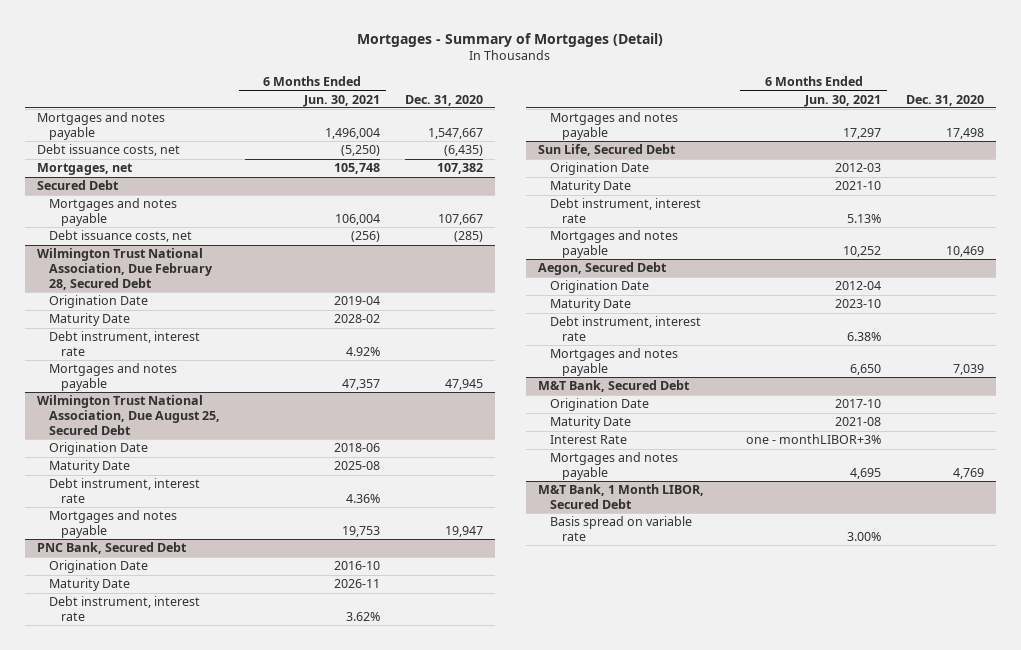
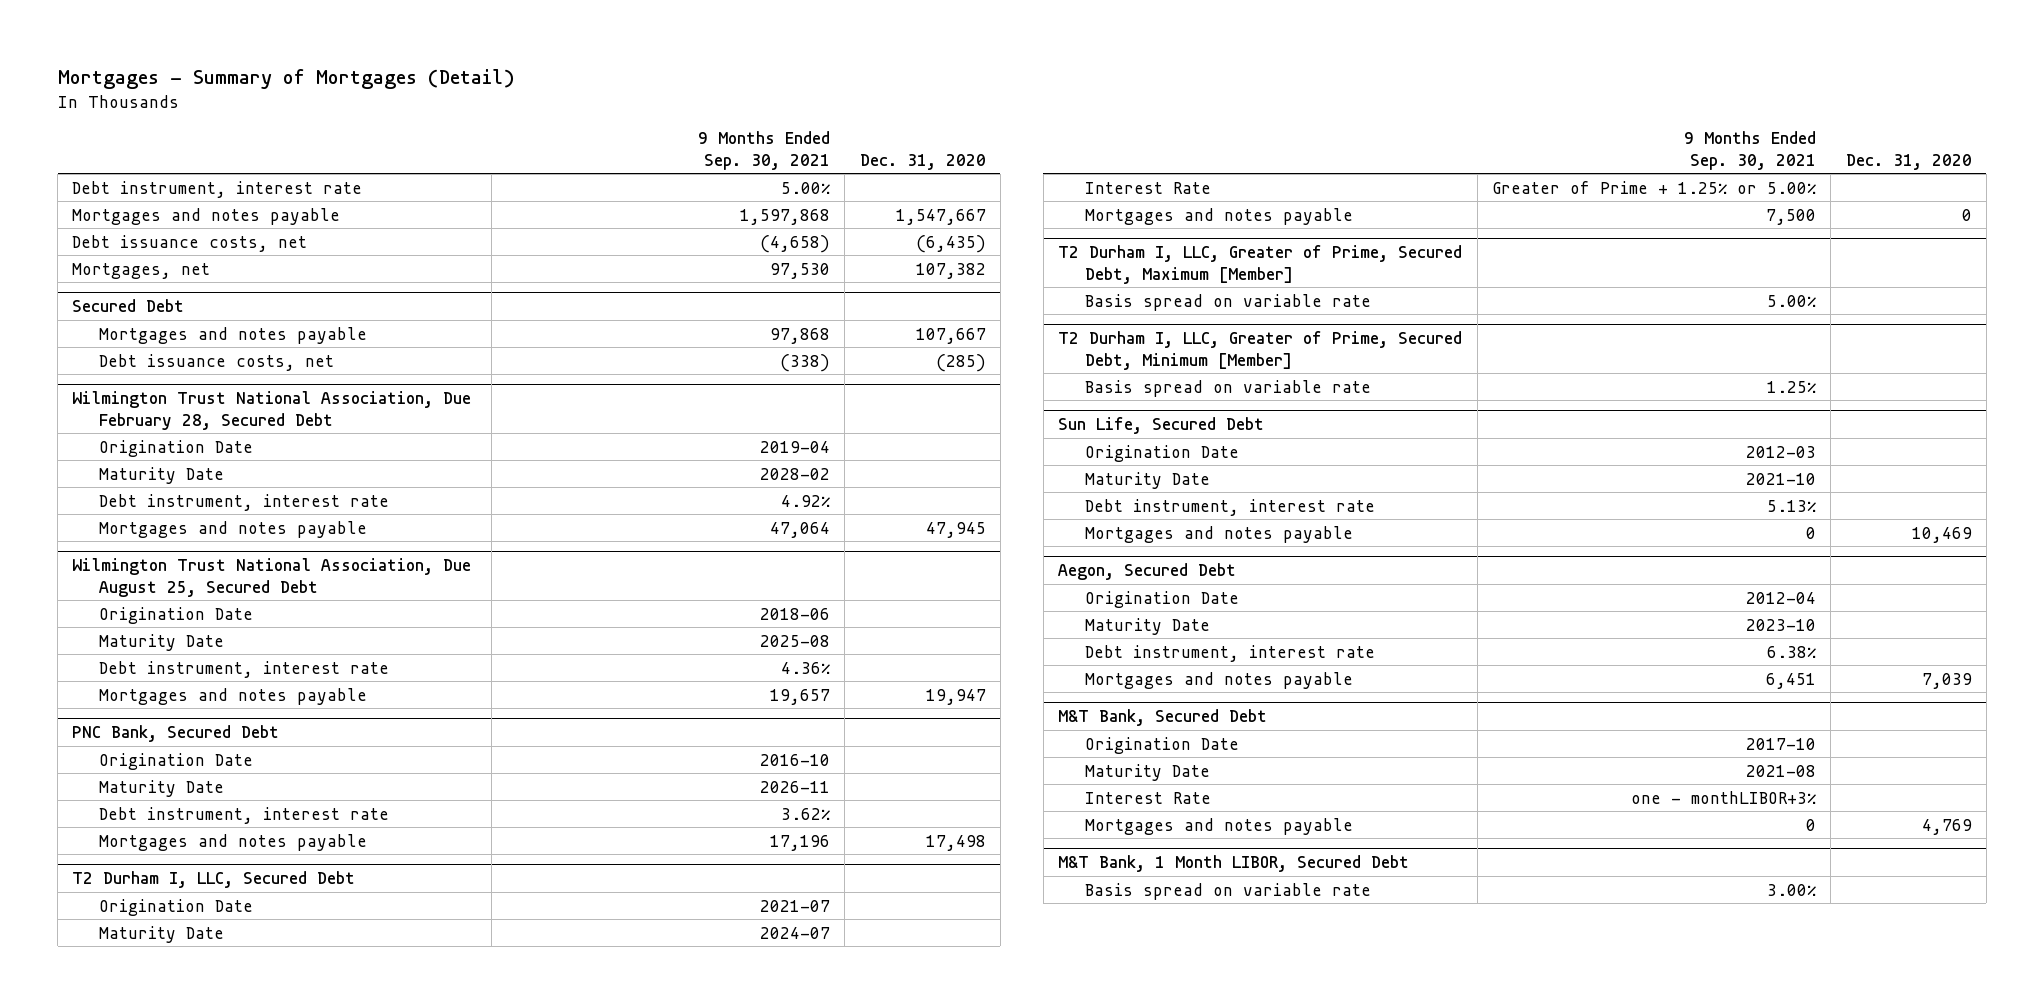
- | 6 Months Ended Jun. 30, 2021 | Dec. 31, 2020
+ | 9 Months Ended Sep. 30, 2021 | Dec. 31, 2020
+ Debt instrument, interest rate | 5.00% |
+ T2 Durham I, LLC, Secured Debt
+ Origination Date | 2021-07 |
+ Maturity Date | 2024-07 |
+ Interest Rate | Greater of Prime + 1.25% or 5.00% |
+ Mortgages and notes payable | 7,500 | 0
+ T2 Durham I, LLC, Greater of Prime, Secured Debt, Maximum [Member]
+ Basis spread on variable rate | 5.00% |
+ T2 Durham I, LLC, Greater of Prime, Secured Debt, Minimum [Member]
+ Basis spread on variable rate | 1.25% |

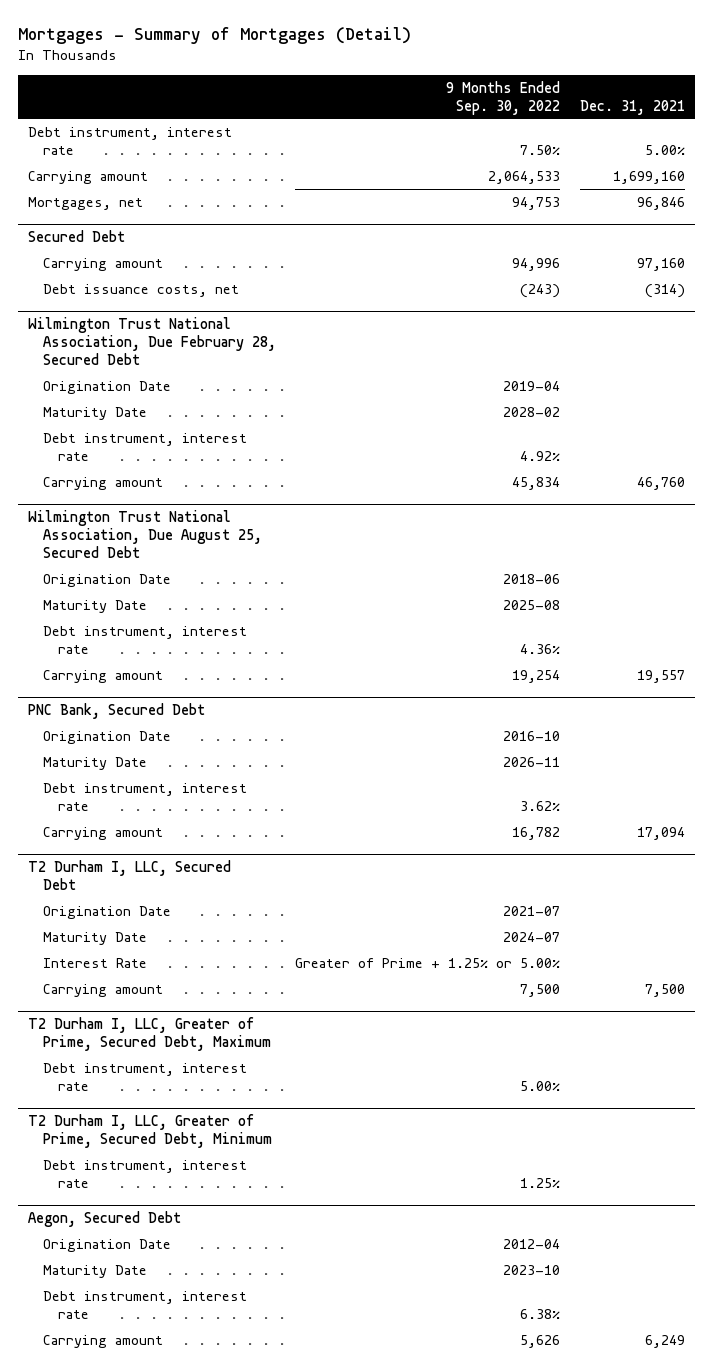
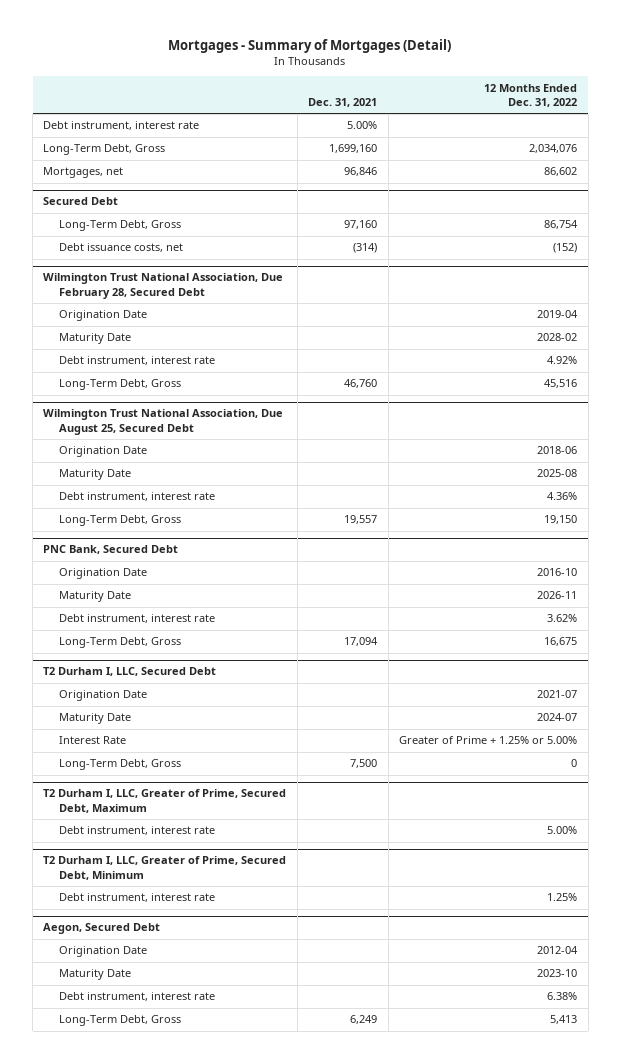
- | 9 Months Ended Sep. 30, 2022 | Dec. 31, 2021
+ | Dec. 31, 2021 | 12 Months Ended Dec. 31, 2022
- Carrying amount | 2,064,533 | 1,699,160
+ Long-Term Debt, Gross | 1,699,160 | 2,034,076
@ Secured Debt
- Carrying amount | 94,996 | 97,160
+ Long-Term Debt, Gross | 97,160 | 86,754
@ Wilmington Trust National Association, Due February 28, Secured Debt
- Carrying amount | 45,834 | 46,760
+ Long-Term Debt, Gross | 46,760 | 45,516
@ Wilmington Trust National Association, Due August 25, Secured Debt
- Carrying amount | 19,254 | 19,557
+ Long-Term Debt, Gross | 19,557 | 19,150
@ PNC Bank, Secured Debt
- Carrying amount | 16,782 | 17,094
+ Long-Term Debt, Gross | 17,094 | 16,675
@ T2 Durham I, LLC, Secured Debt
- Carrying amount | 7,500 | 7,500
+ Long-Term Debt, Gross | 7,500 | 0
@ Aegon, Secured Debt
- Carrying amount | 5,626 | 6,249
+ Long-Term Debt, Gross | 6,249 | 5,413

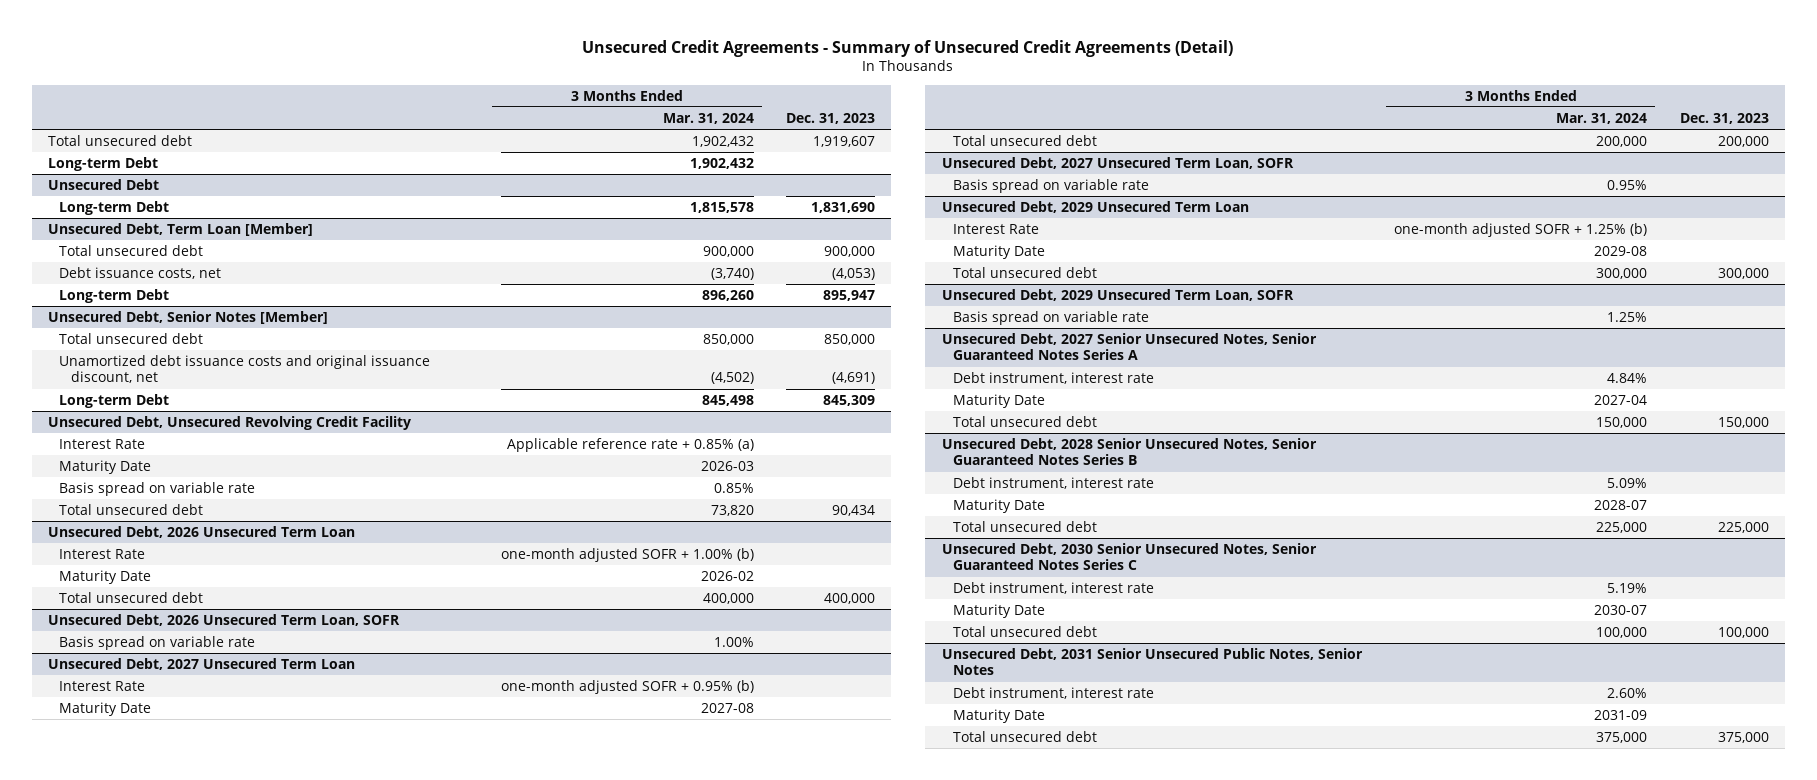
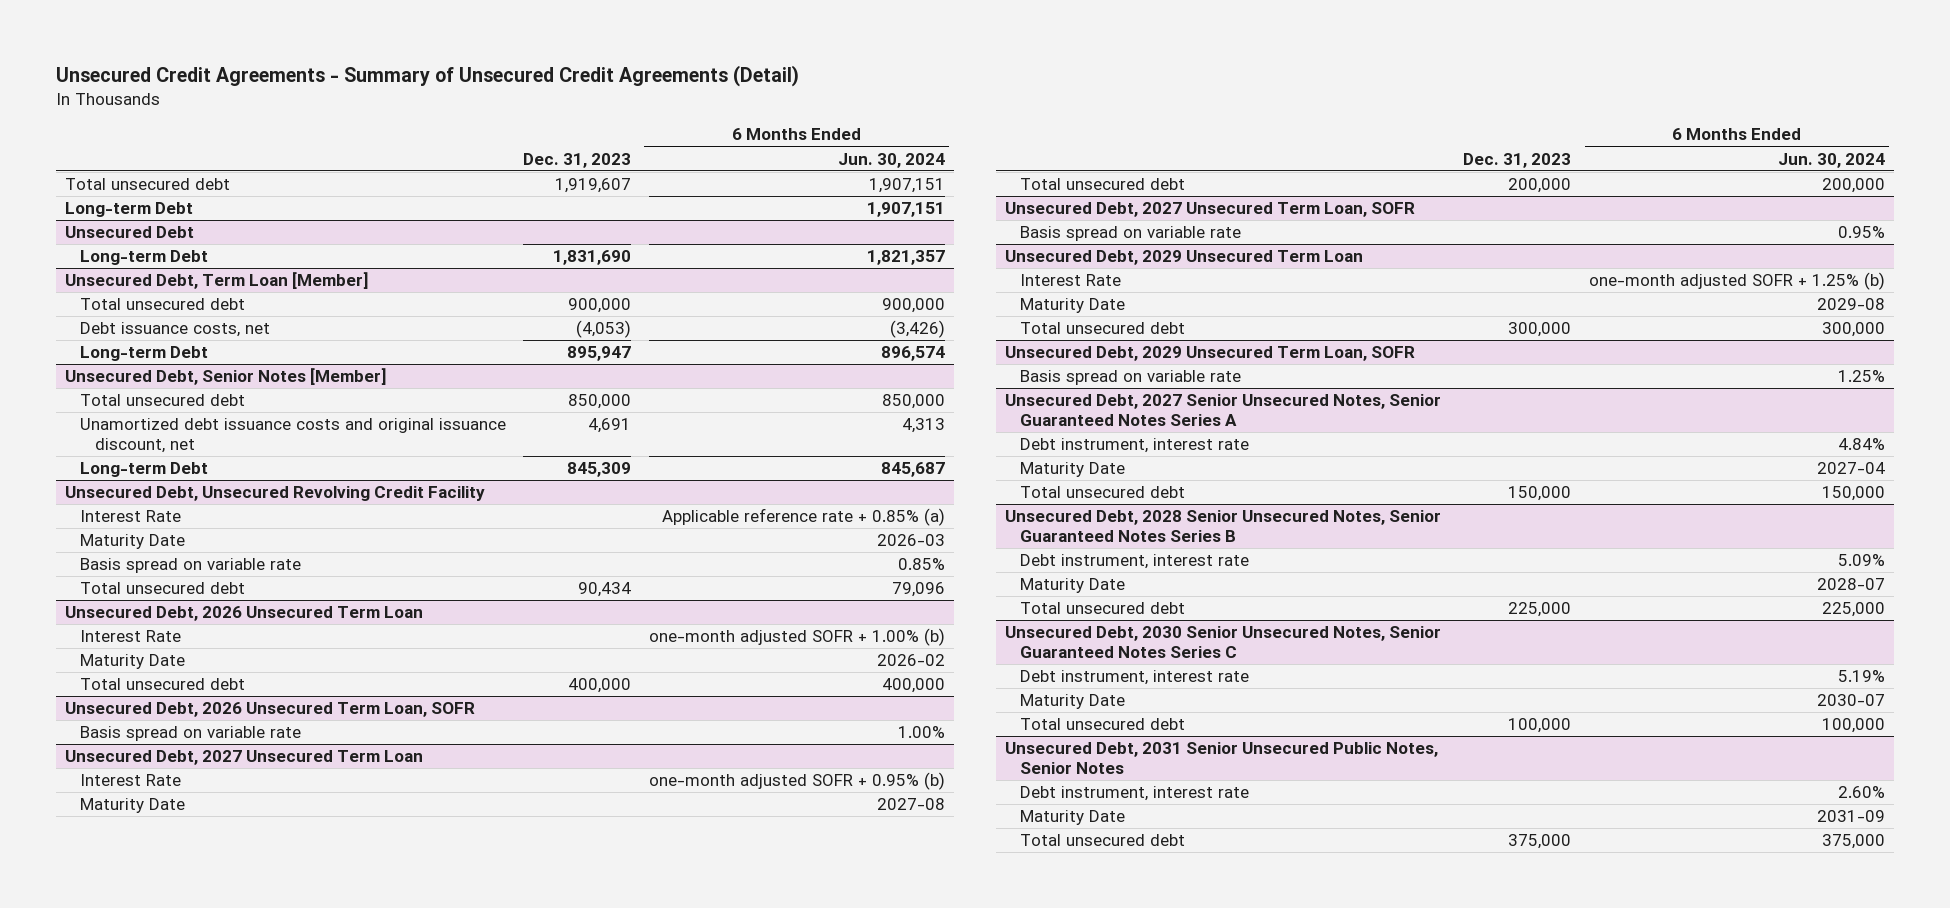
- | 3 Months Ended Mar. 31, 2024 | Dec. 31, 2023
+ | Dec. 31, 2023 | 6 Months Ended Jun. 30, 2024
@ Unsecured Debt, Senior Notes [Member]
- Unamortized debt issuance costs and original issuance discount, net | (4,502) | (4,691)
+ Unamortized debt issuance costs and original issuance discount, net | 4,691 | 4,313

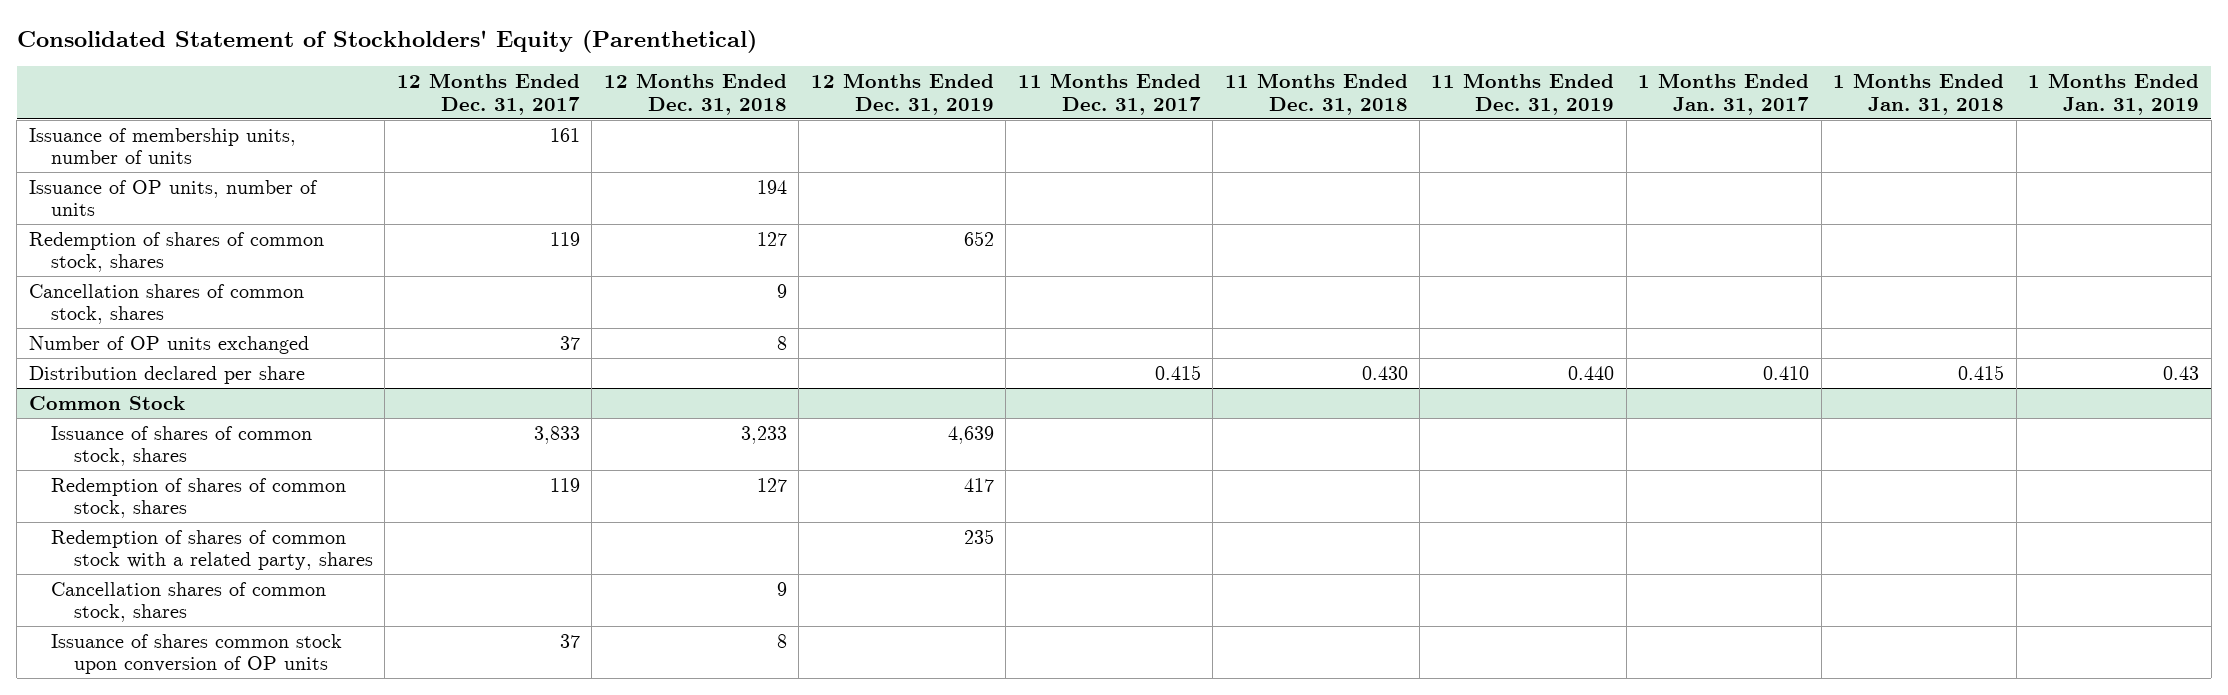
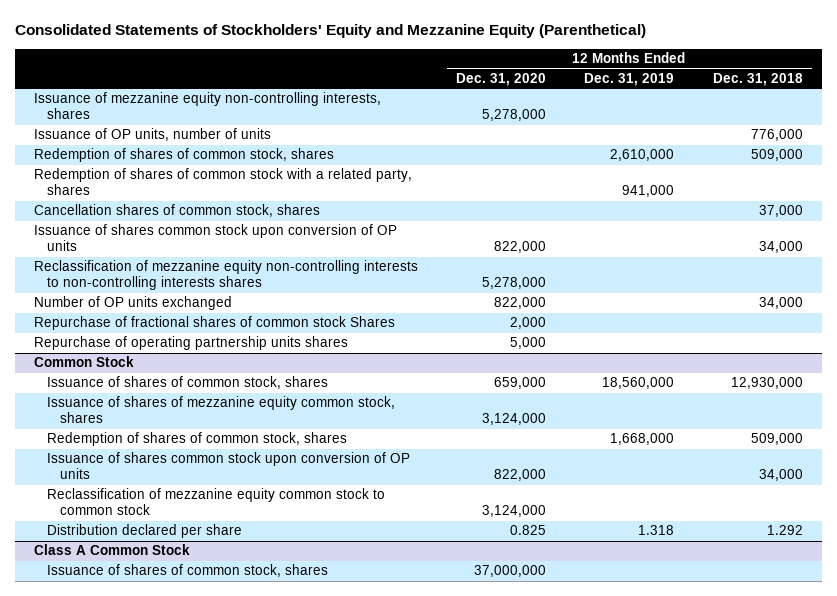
- Consolidated Statement of Stockholders' Equity (Parenthetical)
+ Consolidated Statements of Stockholders' Equity and Mezzanine Equity (Parenthetical)
- | 12 Months Ended Dec. 31, 2017 | 12 Months Ended Dec. 31, 2018 | 12 Months Ended Dec. 31, 2019 | 11 Months Ended Dec. 31, 2017 | 11 Months Ended Dec. 31, 2018 | 11 Months Ended Dec. 31, 2019 | 1 Months Ended Jan. 31, 2017 | 1 Months Ended Jan. 31, 2018 | 1 Months Ended Jan. 31, 2019
+ | 12 Months Ended Dec. 31, 2020 | 12 Months Ended Dec. 31, 2019 | 12 Months Ended Dec. 31, 2018
- Issuance of membership units, number of units | 161 | | | | | | | |
- Issuance of OP units, number of units | | 194 | | | | | | |
- Redemption of shares of common stock, shares | 119 | 127 | 652 | | | | | |
- Cancellation shares of common stock, shares | | 9 | | | | | | |
- Number of OP units exchanged | 37 | 8 | | | | | | |
- Distribution declared per share | | | | 0.415 | 0.430 | 0.440 | 0.410 | 0.415 | 0.43
+ Issuance of mezzanine equity non-controlling interests, shares | 5,278,000 | |
+ Issuance of OP units, number of units | | | 776,000
+ Redemption of shares of common stock, shares | | 2,610,000 | 509,000
+ Redemption of shares of common stock with a related party, shares | | 941,000 |
+ Cancellation shares of common stock, shares | | | 37,000
+ Issuance of shares common stock upon conversion of OP units | 822,000 | | 34,000
+ Reclassification of mezzanine equity non-controlling interests to non-controlling interests shares | 5,278,000 | |
+ Number of OP units exchanged | 822,000 | | 34,000
+ Repurchase of fractional shares of common stock Shares | 2,000 | |
+ Repurchase of operating partnership units shares | 5,000 | |
@ Common Stock
- Issuance of shares of common stock, shares | 3,833 | 3,233 | 4,639 | | | | | |
- Redemption of shares of common stock, shares | 119 | 127 | 417 | | | | | |
- Redemption of shares of common stock with a related party, shares | | | 235 | | | | | |
- Cancellation shares of common stock, shares | | 9 | | | | | | |
- Issuance of shares common stock upon conversion of OP units | 37 | 8 | | | | | | |
+ Issuance of shares of common stock, shares | 659,000 | 18,560,000 | 12,930,000
+ Issuance of shares of mezzanine equity common stock, shares | 3,124,000 | |
+ Redemption of shares of common stock, shares | | 1,668,000 | 509,000
+ Issuance of shares common stock upon conversion of OP units | 822,000 | | 34,000
+ Reclassification of mezzanine equity common stock to common stock | 3,124,000 | |
+ Distribution declared per share | 0.825 | 1.318 | 1.292
+ Class A Common Stock
+ Issuance of shares of common stock, shares | 37,000,000 | |

